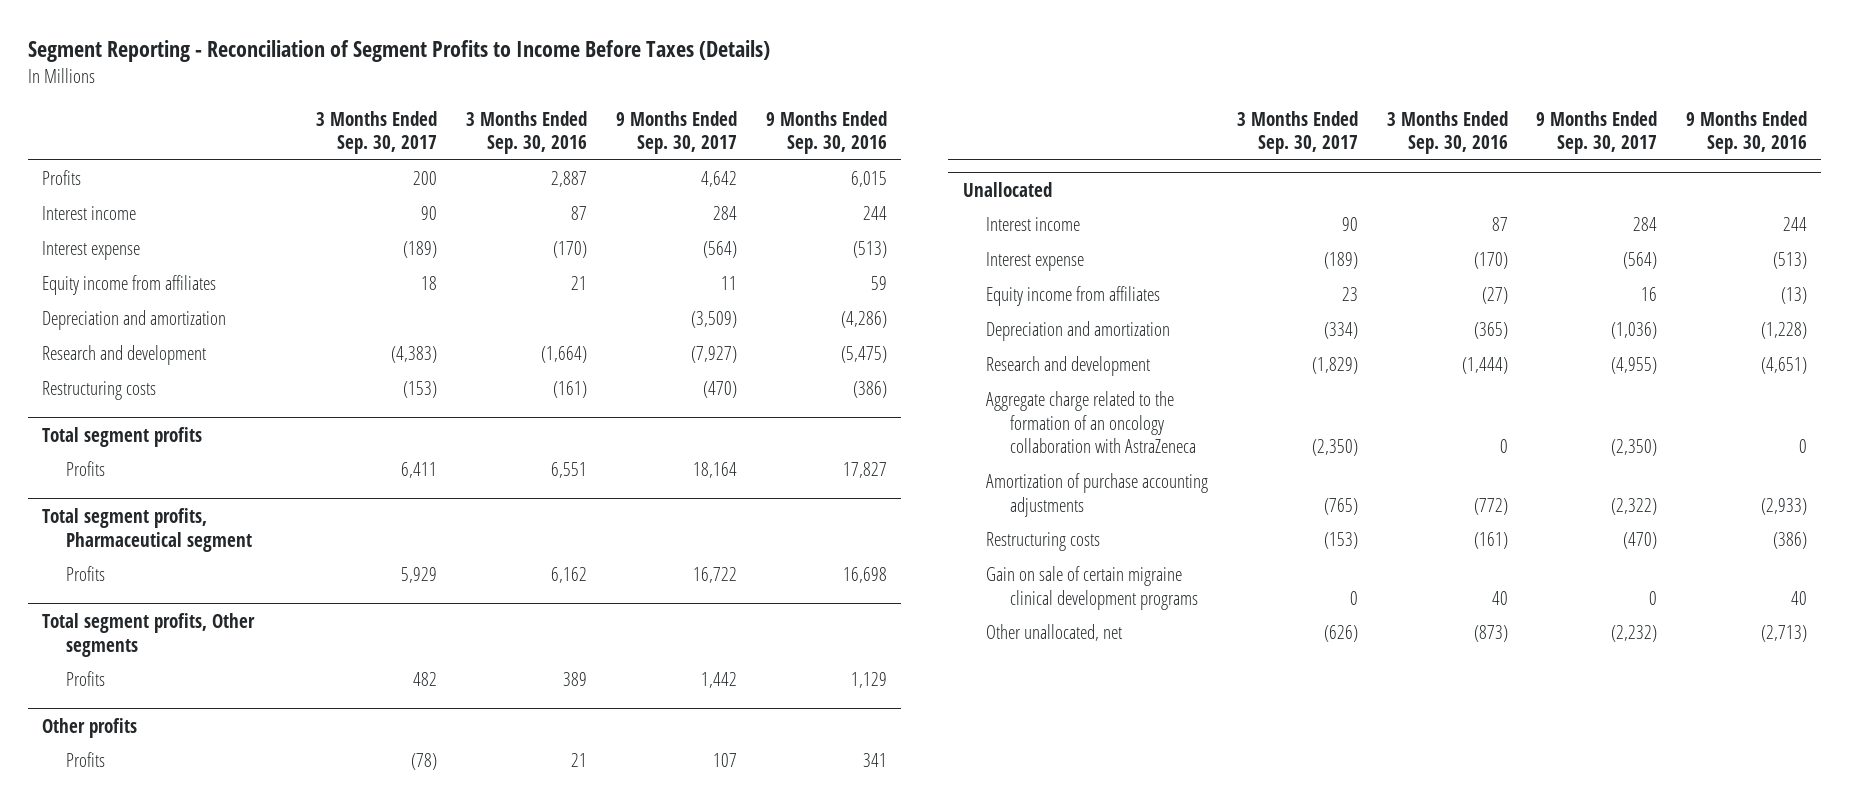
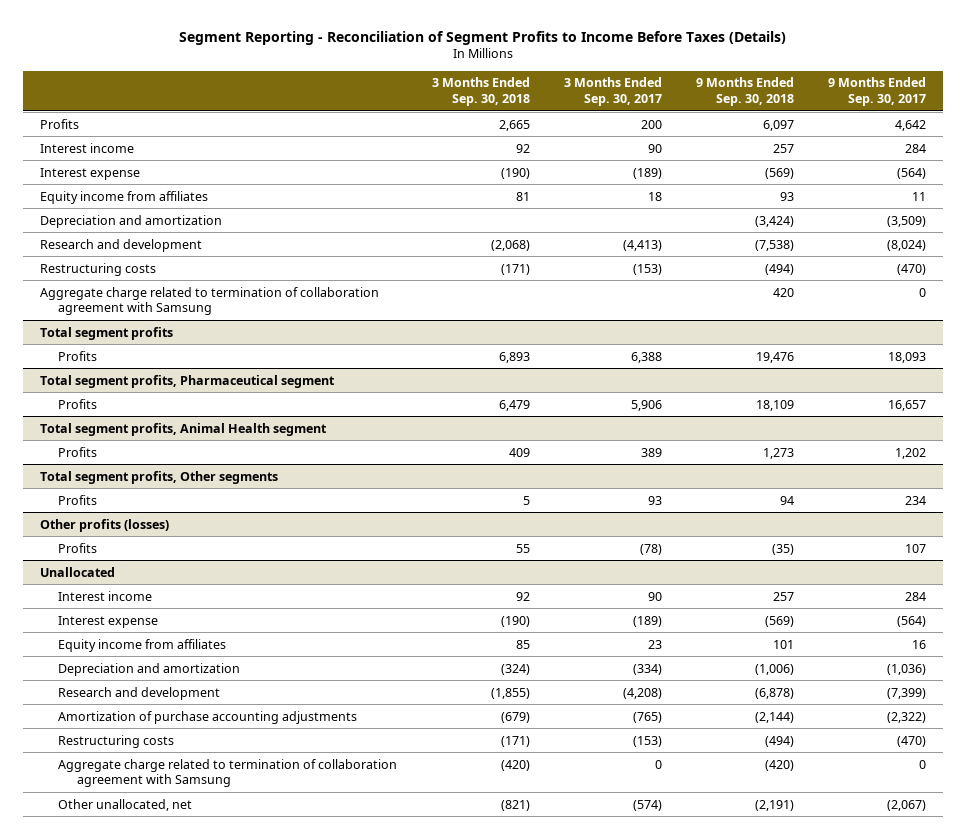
- | 3 Months Ended Sep. 30, 2017 | 3 Months Ended Sep. 30, 2016 | 9 Months Ended Sep. 30, 2017 | 9 Months Ended Sep. 30, 2016
+ | 3 Months Ended Sep. 30, 2018 | 3 Months Ended Sep. 30, 2017 | 9 Months Ended Sep. 30, 2018 | 9 Months Ended Sep. 30, 2017
- Research and development | (4,383) | (1,664) | (7,927) | (5,475)
+ Research and development | (2,068) | (4,413) | (7,538) | (8,024)
+ Aggregate charge related to termination of collaboration agreement with Samsung | | | 420 | 0
@ Total segment profits
- Profits | 6,411 | 6,551 | 18,164 | 17,827
+ Profits | 6,893 | 6,388 | 19,476 | 18,093
@ Total segment profits, Pharmaceutical segment
- Profits | 5,929 | 6,162 | 16,722 | 16,698
+ Profits | 6,479 | 5,906 | 18,109 | 16,657
+ Total segment profits, Animal Health segment
+ Profits | 409 | 389 | 1,273 | 1,202
@ Total segment profits, Other segments
- Profits | 482 | 389 | 1,442 | 1,129
- Other profits
@ Total segment profits, Other segments
+ Profits | 5 | 93 | 94 | 234
+ Other profits (losses)
@ Unallocated
- Research and development | (1,829) | (1,444) | (4,955) | (4,651)
- Aggregate charge related to the formation of an oncology collaboration with AstraZeneca | (2,350) | 0 | (2,350) | 0
+ Research and development | (1,855) | (4,208) | (6,878) | (7,399)
- Gain on sale of certain migraine clinical development programs | 0 | 40 | 0 | 40
- Other unallocated, net | (626) | (873) | (2,232) | (2,713)
+ Aggregate charge related to termination of collaboration agreement with Samsung | (420) | 0 | (420) | 0
+ Other unallocated, net | (821) | (574) | (2,191) | (2,067)

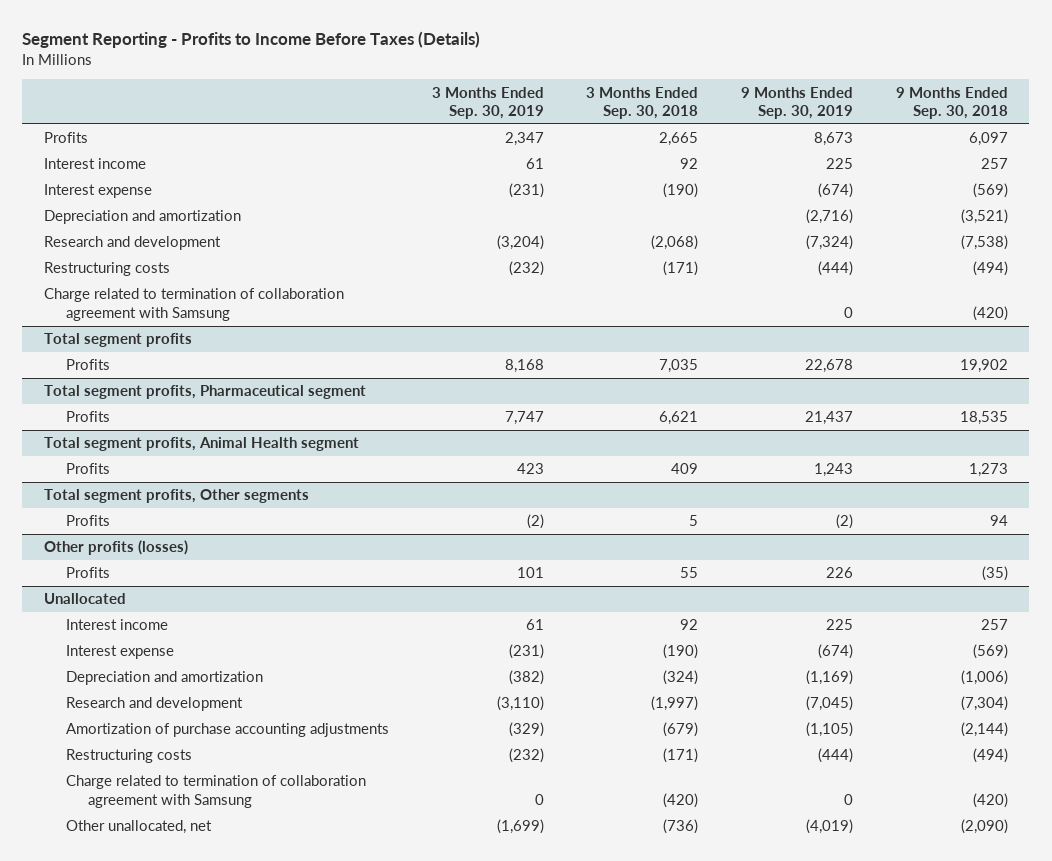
- Segment Reporting - Reconciliation of Segment Profits to Income Before Taxes (Details)
+ Segment Reporting - Profits to Income Before Taxes (Details)
- | 3 Months Ended Sep. 30, 2018 | 3 Months Ended Sep. 30, 2017 | 9 Months Ended Sep. 30, 2018 | 9 Months Ended Sep. 30, 2017
+ | 3 Months Ended Sep. 30, 2019 | 3 Months Ended Sep. 30, 2018 | 9 Months Ended Sep. 30, 2019 | 9 Months Ended Sep. 30, 2018
- Equity income from affiliates | 81 | 18 | 93 | 11
- Depreciation and amortization | | | (3,424) | (3,509)
+ Depreciation and amortization | | | (2,716) | (3,521)
- Aggregate charge related to termination of collaboration agreement with Samsung | | | 420 | 0
+ Charge related to termination of collaboration agreement with Samsung | | | 0 | (420)
@ Total segment profits
- Profits | 6,893 | 6,388 | 19,476 | 18,093
+ Profits | 8,168 | 7,035 | 22,678 | 19,902
@ Total segment profits, Pharmaceutical segment
- Profits | 6,479 | 5,906 | 18,109 | 16,657
+ Profits | 7,747 | 6,621 | 21,437 | 18,535
@ Unallocated
- Equity income from affiliates | 85 | 23 | 101 | 16
- Research and development | (1,855) | (4,208) | (6,878) | (7,399)
+ Research and development | (3,110) | (1,997) | (7,045) | (7,304)
- Aggregate charge related to termination of collaboration agreement with Samsung | (420) | 0 | (420) | 0
- Other unallocated, net | (821) | (574) | (2,191) | (2,067)
+ Charge related to termination of collaboration agreement with Samsung | 0 | (420) | 0 | (420)
+ Other unallocated, net | (1,699) | (736) | (4,019) | (2,090)

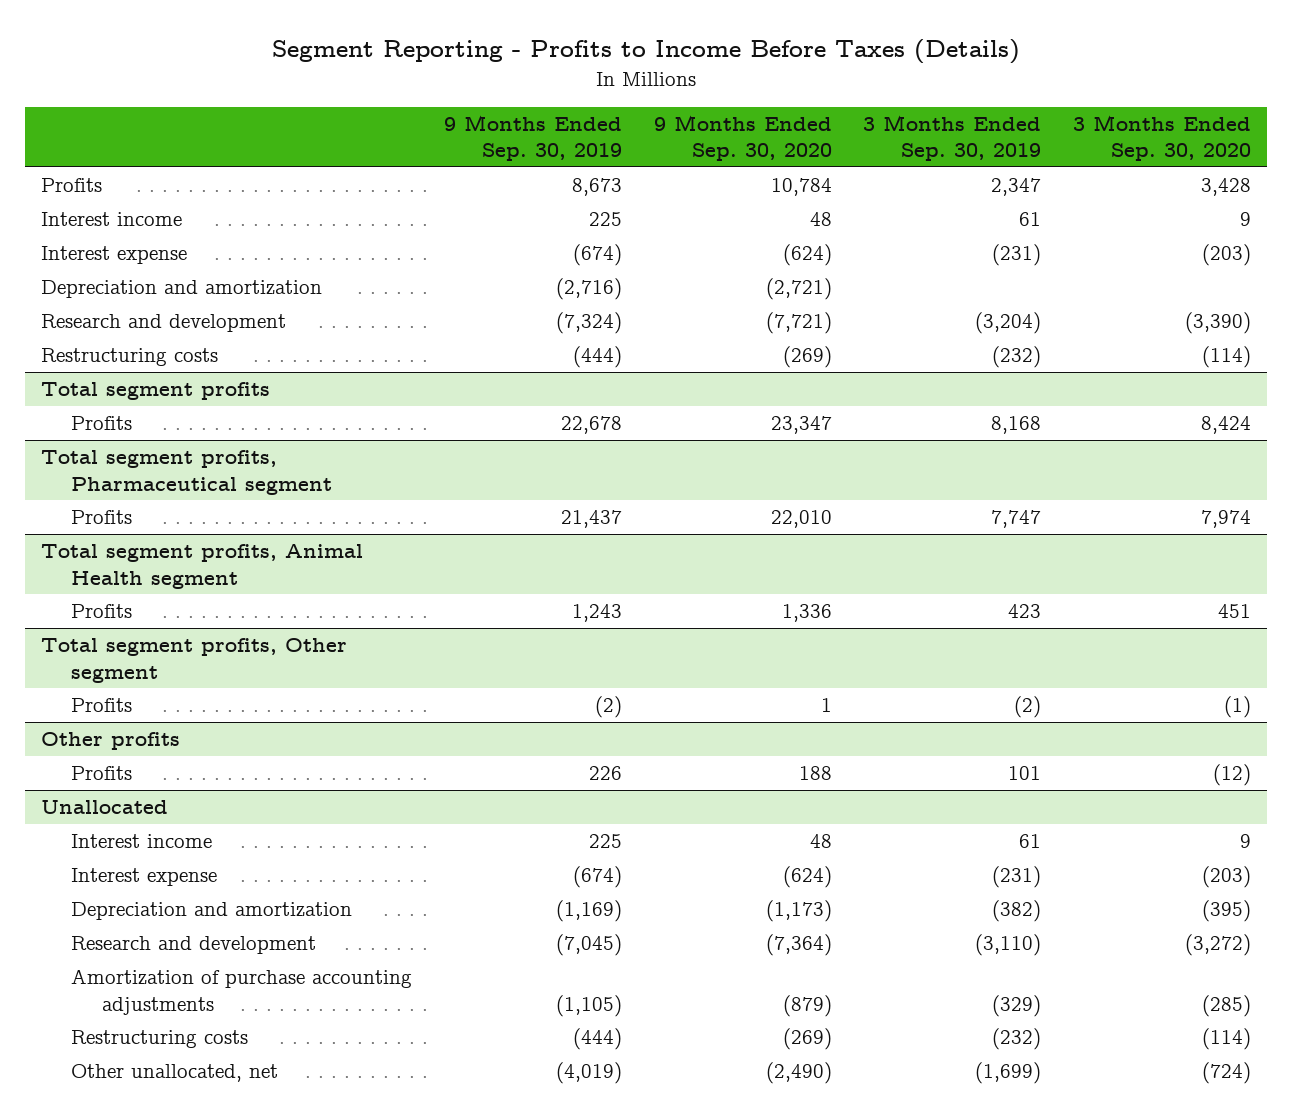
- | 3 Months Ended Sep. 30, 2019 | 3 Months Ended Sep. 30, 2018 | 9 Months Ended Sep. 30, 2019 | 9 Months Ended Sep. 30, 2018
+ | 9 Months Ended Sep. 30, 2019 | 9 Months Ended Sep. 30, 2020 | 3 Months Ended Sep. 30, 2019 | 3 Months Ended Sep. 30, 2020
- Charge related to termination of collaboration agreement with Samsung | | | 0 | (420)
- Total segment profits, Other segments
+ Total segment profits, Other segment
- Other profits (losses)
+ Other profits
@ Unallocated
- Charge related to termination of collaboration agreement with Samsung | 0 | (420) | 0 | (420)

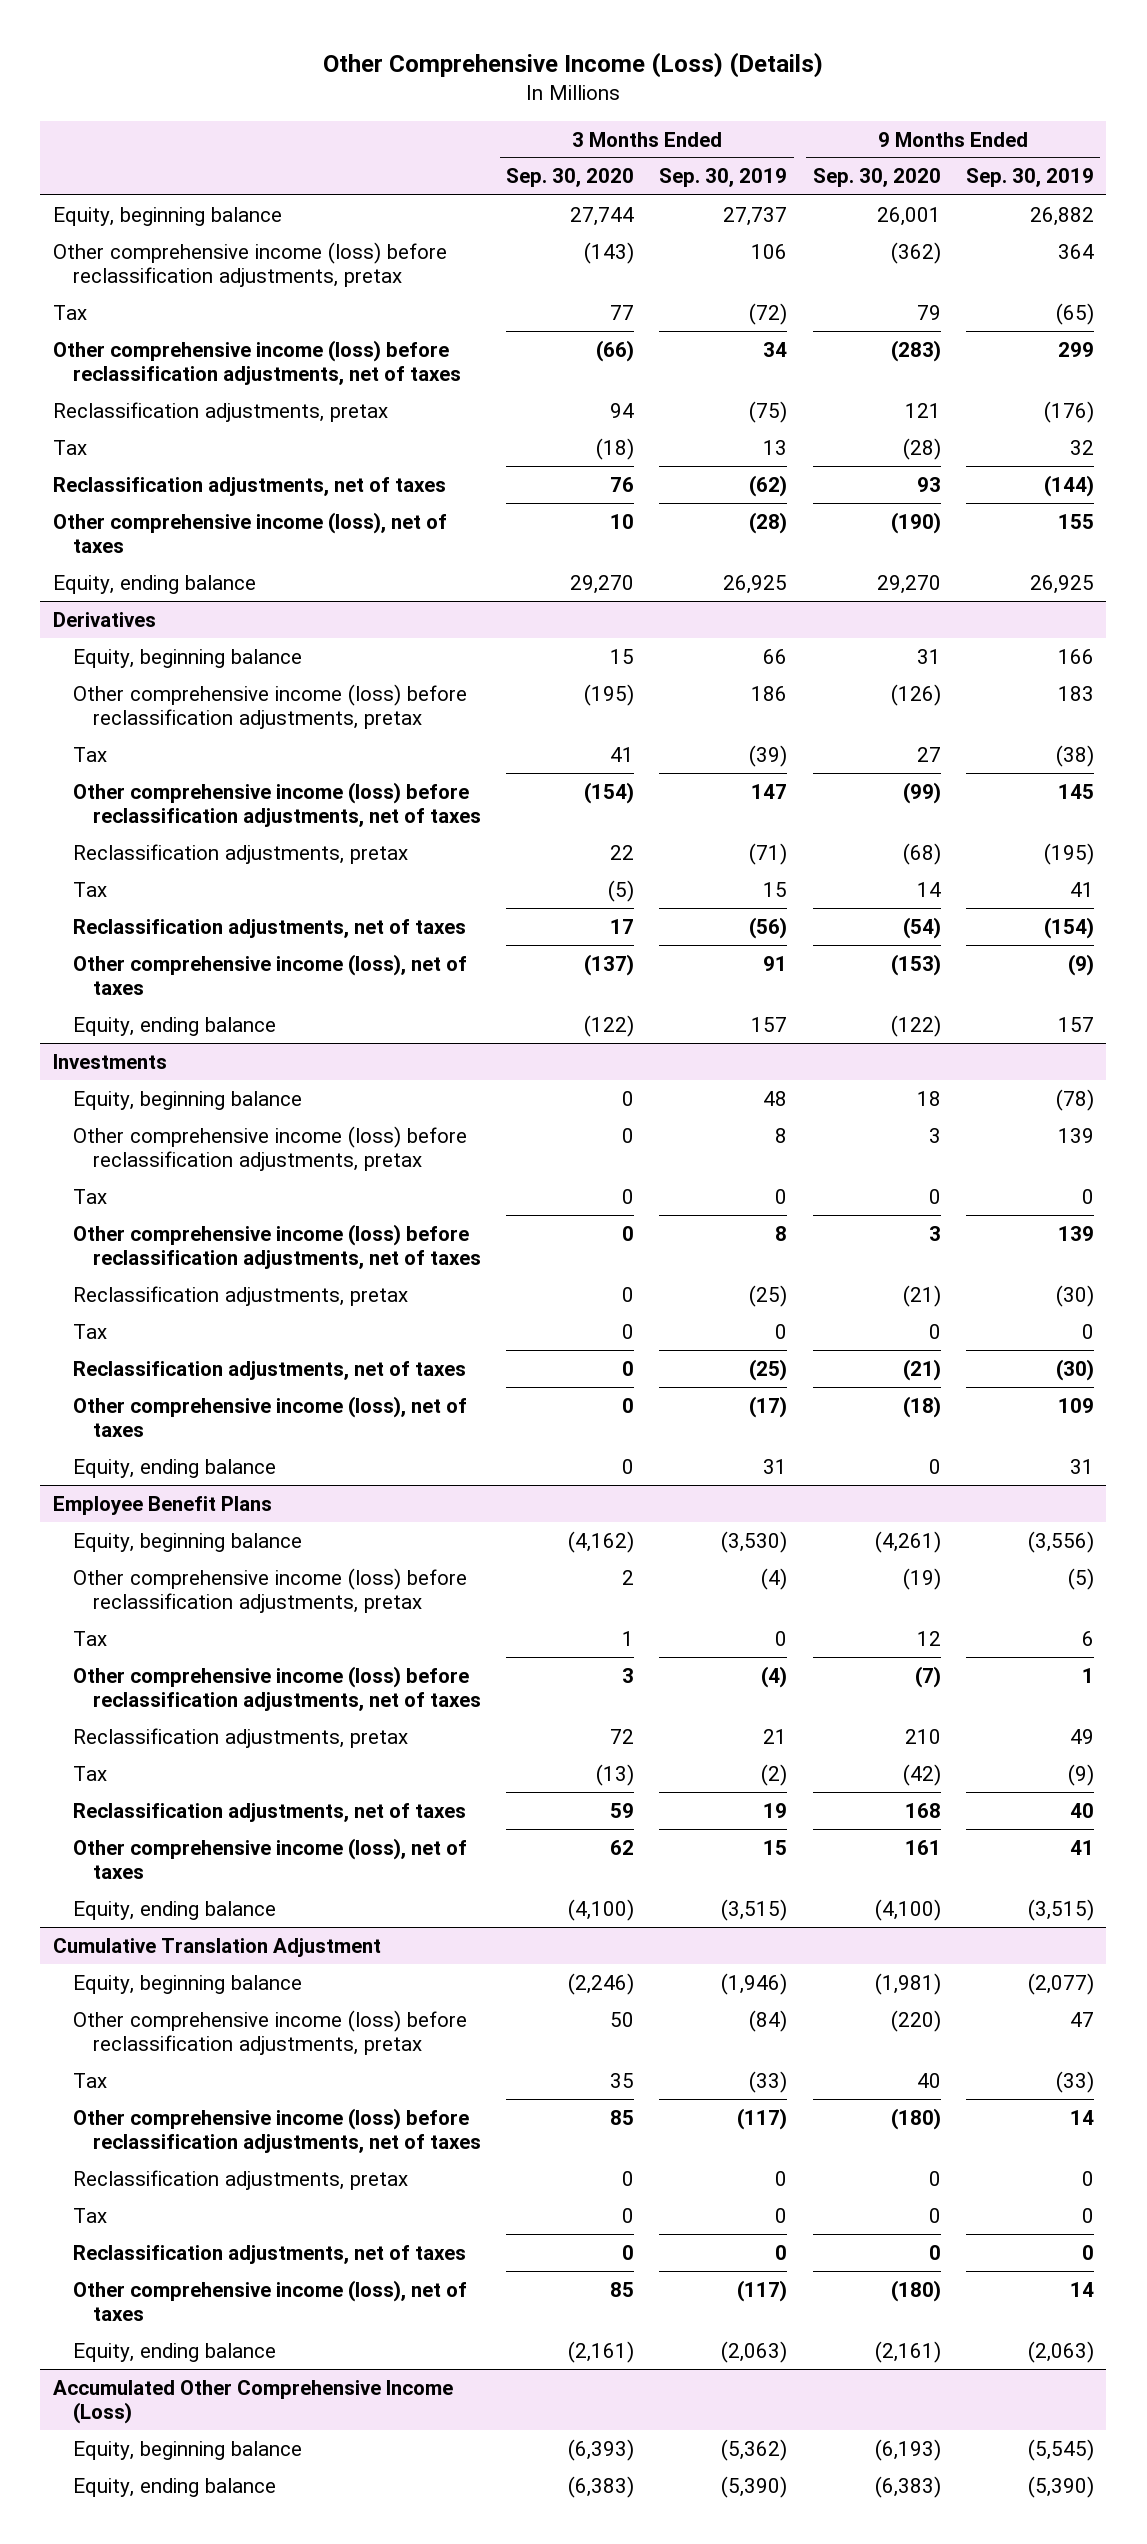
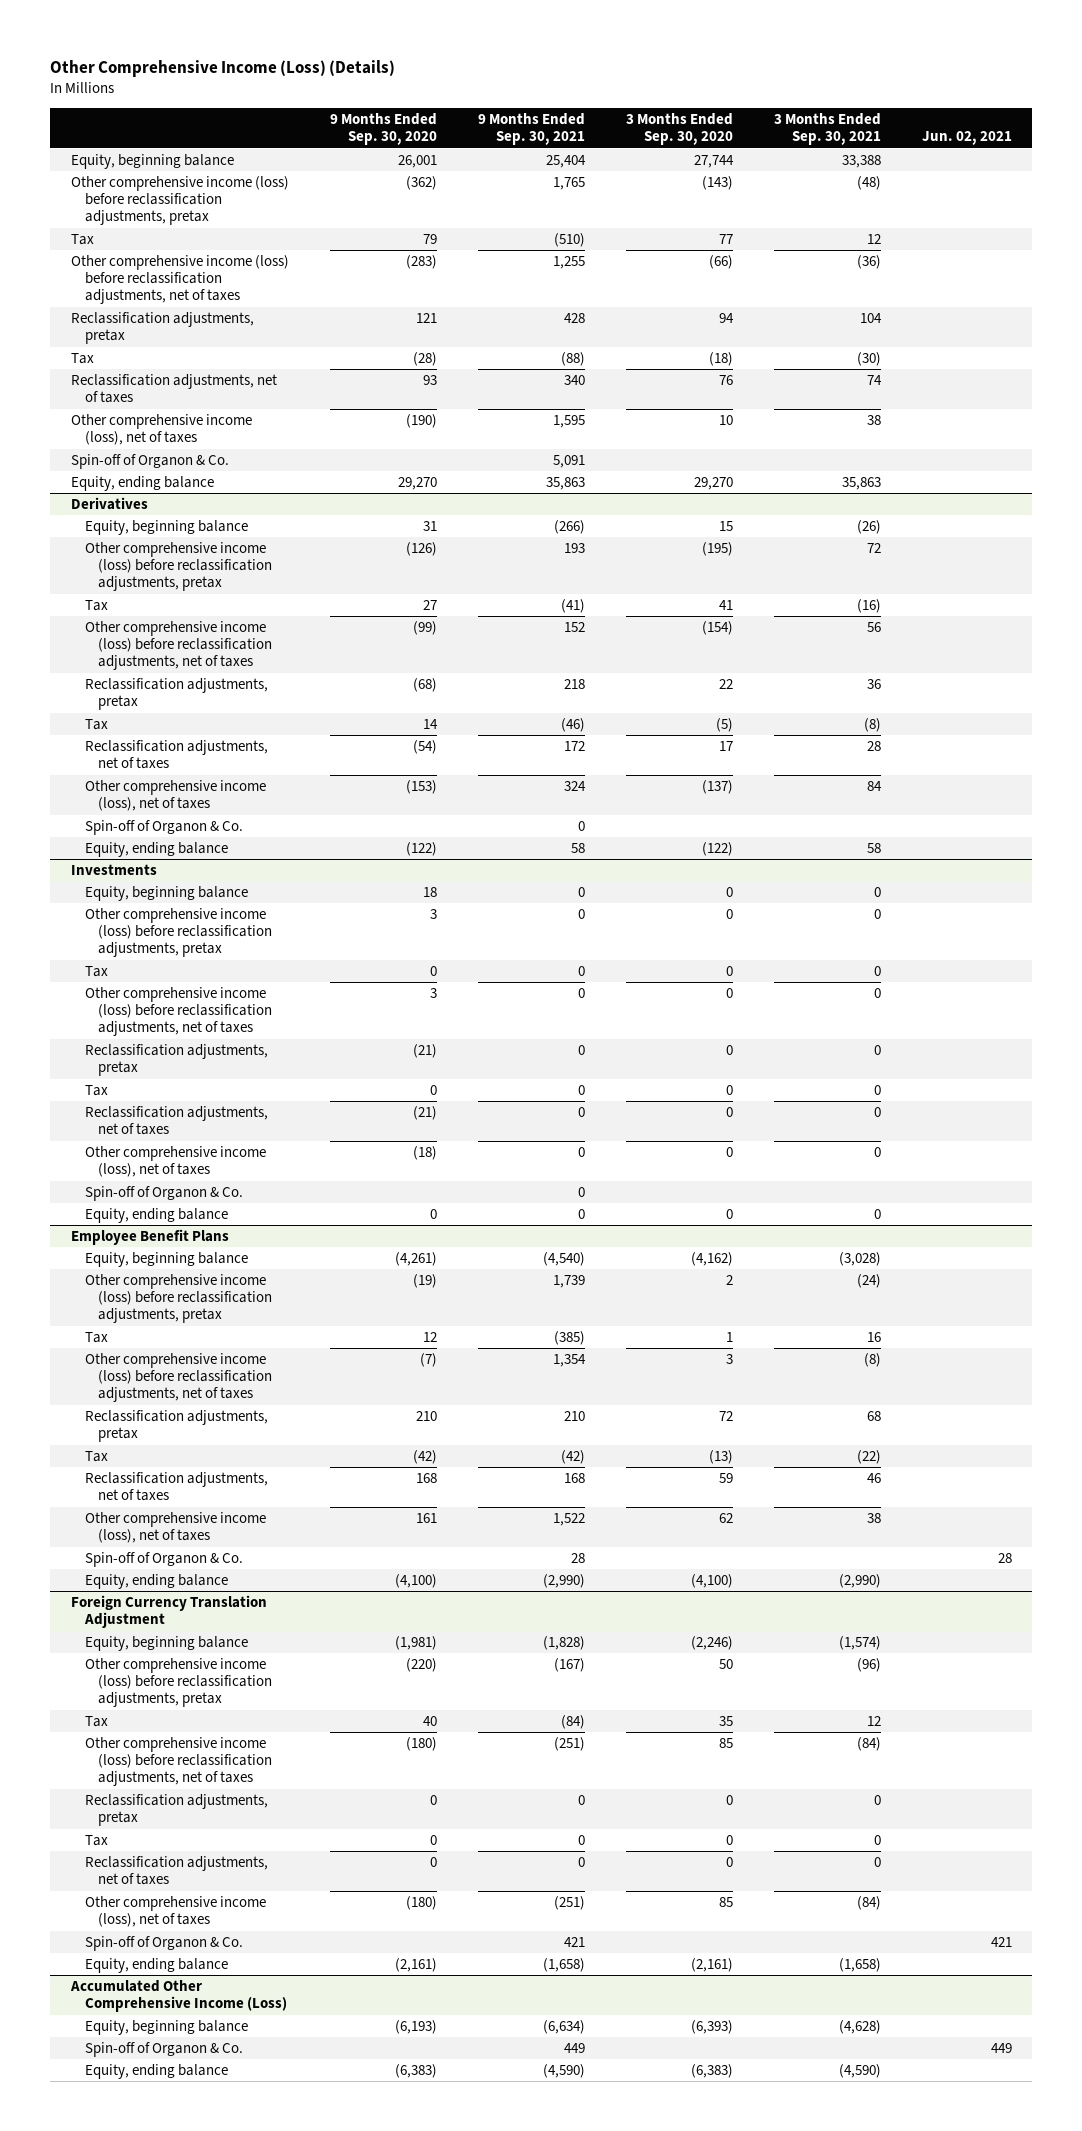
- | 3 Months Ended Sep. 30, 2020 | 3 Months Ended Sep. 30, 2019 | 9 Months Ended Sep. 30, 2020 | 9 Months Ended Sep. 30, 2019
+ | 9 Months Ended Sep. 30, 2020 | 9 Months Ended Sep. 30, 2021 | 3 Months Ended Sep. 30, 2020 | 3 Months Ended Sep. 30, 2021 | Jun. 02, 2021
+ Spin-off of Organon & Co. | | 5,091 | | |
@ Derivatives
+ Spin-off of Organon & Co. | | 0 | | |
@ Investments
+ Spin-off of Organon & Co. | | 0 | | |
@ Employee Benefit Plans
+ Spin-off of Organon & Co. | | 28 | | | 28
- Cumulative Translation Adjustment
+ Foreign Currency Translation Adjustment
+ Spin-off of Organon & Co. | | 421 | | | 421
@ Accumulated Other Comprehensive Income (Loss)
+ Spin-off of Organon & Co. | | 449 | | | 449

